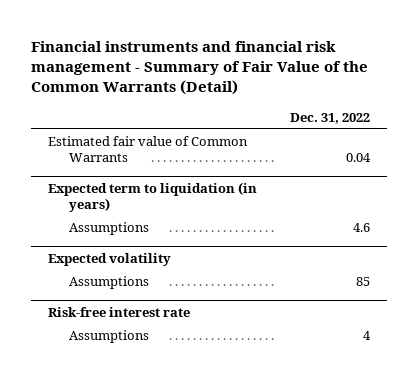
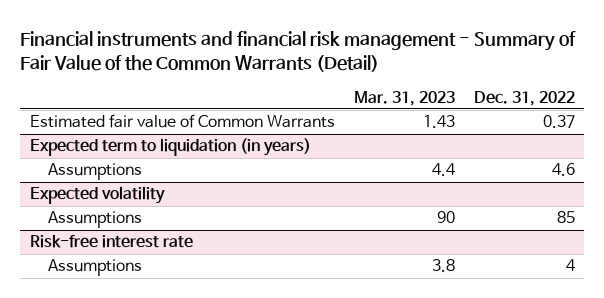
- | Dec. 31, 2022
+ | Mar. 31, 2023 | Dec. 31, 2022
- Estimated fair value of Common Warrants | 0.04
+ Estimated fair value of Common Warrants | 1.43 | 0.37

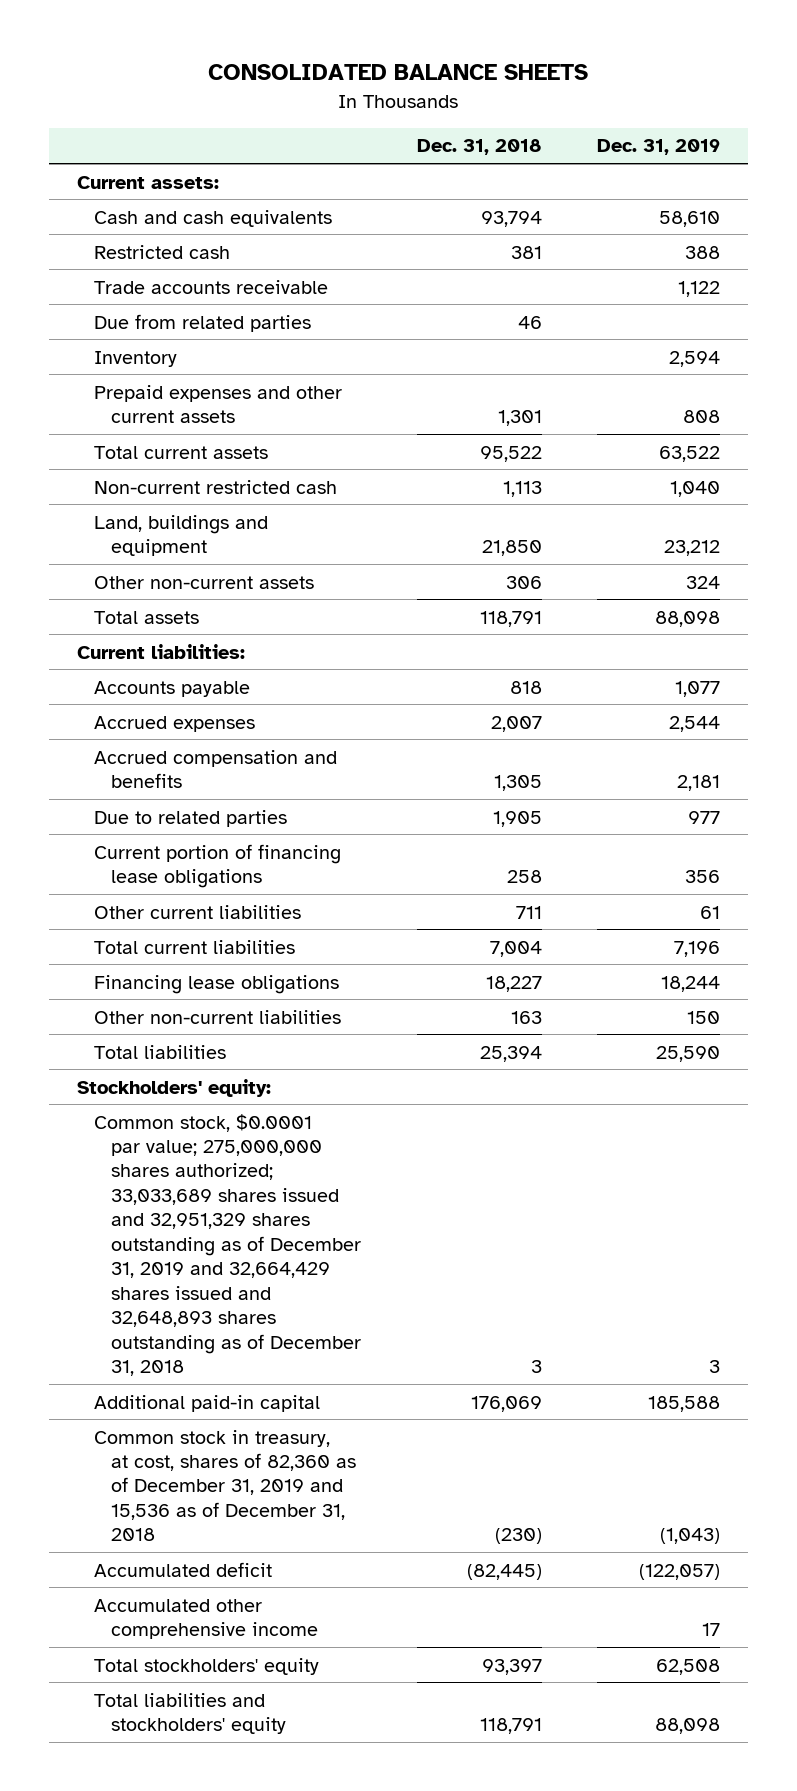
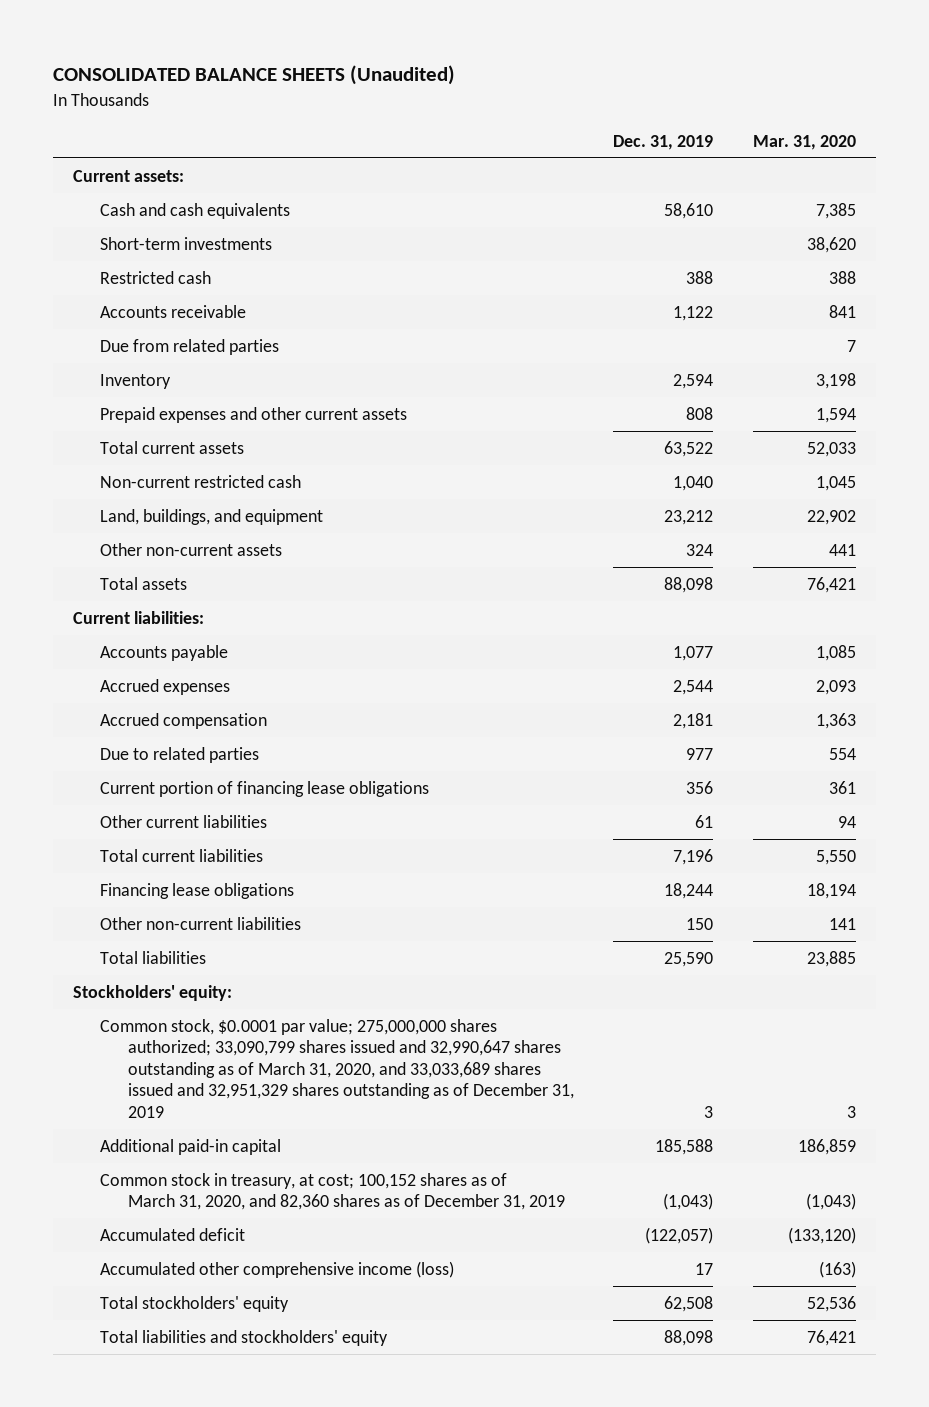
- CONSOLIDATED BALANCE SHEETS
+ CONSOLIDATED BALANCE SHEETS (Unaudited)
- | Dec. 31, 2018 | Dec. 31, 2019
+ | Dec. 31, 2019 | Mar. 31, 2020
+ Short-term investments | | 38,620
- Trade accounts receivable | | 1,122
+ Accounts receivable | 1,122 | 841
- Land, buildings and equipment | 21,850 | 23,212
+ Land, buildings, and equipment | 23,212 | 22,902
- Accrued compensation and benefits | 1,305 | 2,181
+ Accrued compensation | 2,181 | 1,363
- Common stock, $0.0001 par value; 275,000,000 shares authorized; 33,033,689 shares issued and 32,951,329 shares outstanding as of December 31, 2019 and 32,664,429 shares issued and 32,648,893 shares outstanding as of December 31, 2018 | 3 | 3
+ Common stock, $0.0001 par value; 275,000,000 shares authorized; 33,090,799 shares issued and 32,990,647 shares outstanding as of March 31, 2020, and 33,033,689 shares issued and 32,951,329 shares outstanding as of December 31, 2019 | 3 | 3
- Common stock in treasury, at cost, shares of 82,360 as of December 31, 2019 and 15,536 as of December 31, 2018 | (230) | (1,043)
+ Common stock in treasury, at cost; 100,152 shares as of March 31, 2020, and 82,360 shares as of December 31, 2019 | (1,043) | (1,043)
- Accumulated other comprehensive income | | 17
+ Accumulated other comprehensive income (loss) | 17 | (163)

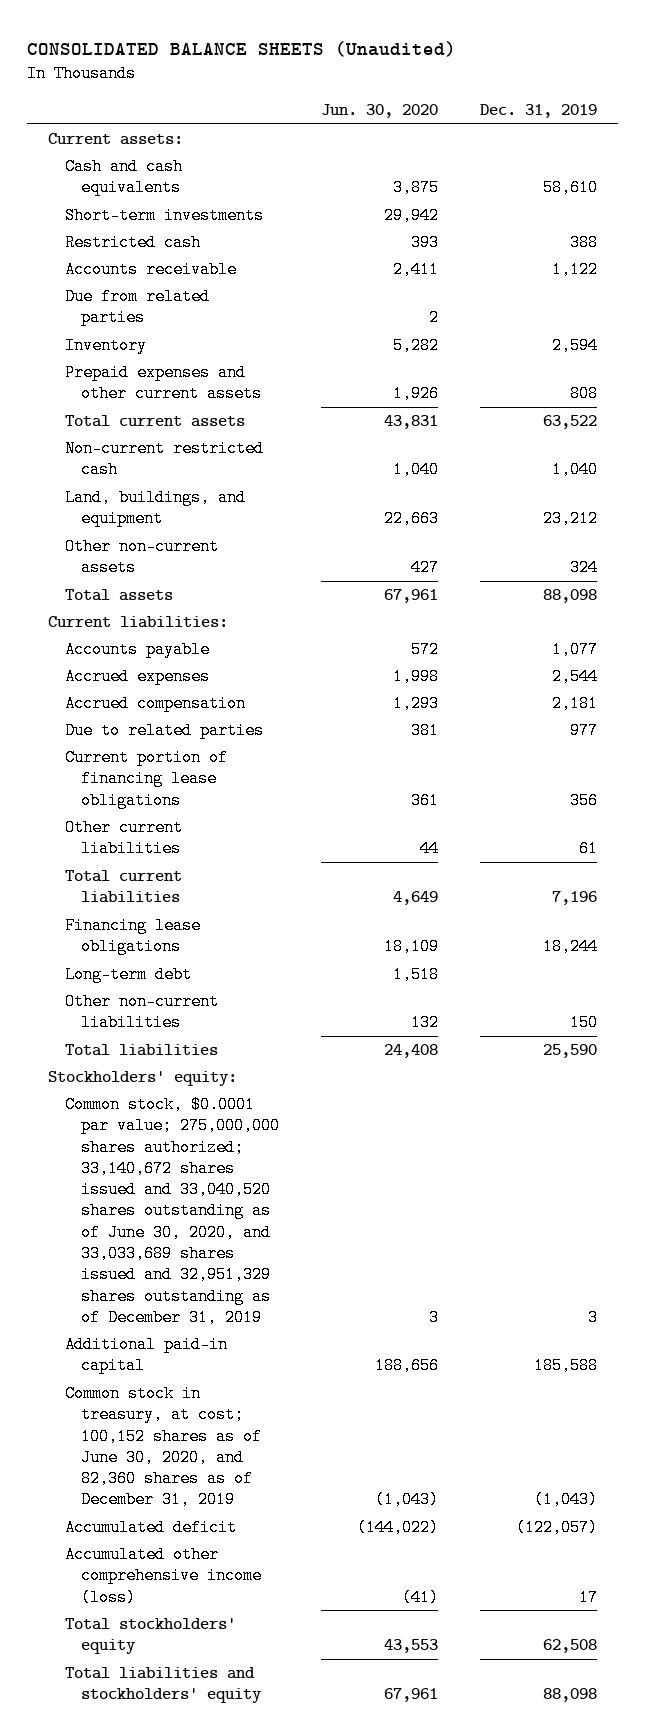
- | Dec. 31, 2019 | Mar. 31, 2020
+ | Jun. 30, 2020 | Dec. 31, 2019
+ Long-term debt | 1,518 |
- Common stock, $0.0001 par value; 275,000,000 shares authorized; 33,090,799 shares issued and 32,990,647 shares outstanding as of March 31, 2020, and 33,033,689 shares issued and 32,951,329 shares outstanding as of December 31, 2019 | 3 | 3
+ Common stock, $0.0001 par value; 275,000,000 shares authorized; 33,140,672 shares issued and 33,040,520 shares outstanding as of June 30, 2020, and 33,033,689 shares issued and 32,951,329 shares outstanding as of December 31, 2019 | 3 | 3
- Common stock in treasury, at cost; 100,152 shares as of March 31, 2020, and 82,360 shares as of December 31, 2019 | (1,043) | (1,043)
+ Common stock in treasury, at cost; 100,152 shares as of June 30, 2020, and 82,360 shares as of December 31, 2019 | (1,043) | (1,043)

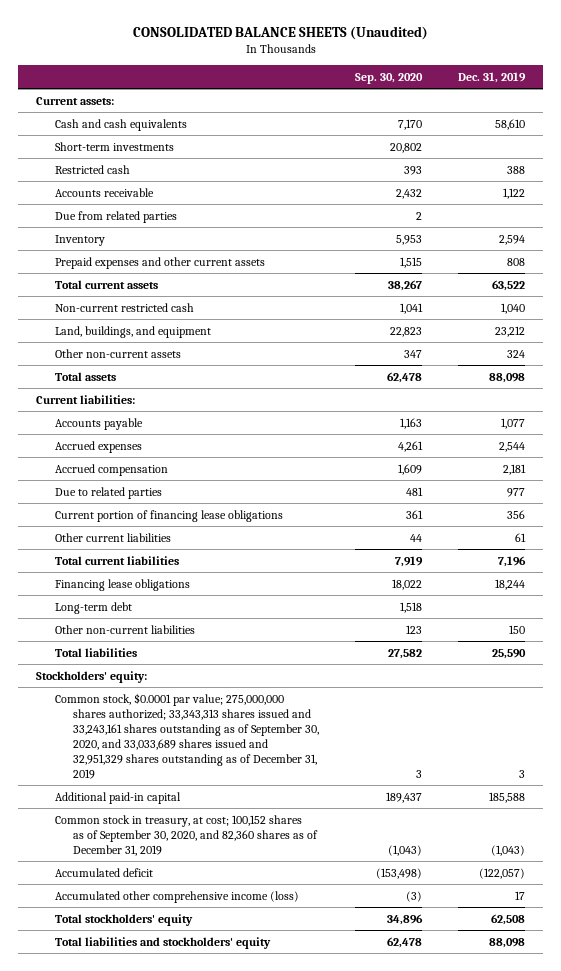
- | Jun. 30, 2020 | Dec. 31, 2019
+ | Sep. 30, 2020 | Dec. 31, 2019
- Common stock, $0.0001 par value; 275,000,000 shares authorized; 33,140,672 shares issued and 33,040,520 shares outstanding as of June 30, 2020, and 33,033,689 shares issued and 32,951,329 shares outstanding as of December 31, 2019 | 3 | 3
+ Common stock, $0.0001 par value; 275,000,000 shares authorized; 33,343,313 shares issued and 33,243,161 shares outstanding as of September 30, 2020, and 33,033,689 shares issued and 32,951,329 shares outstanding as of December 31, 2019 | 3 | 3
- Common stock in treasury, at cost; 100,152 shares as of June 30, 2020, and 82,360 shares as of December 31, 2019 | (1,043) | (1,043)
+ Common stock in treasury, at cost; 100,152 shares as of September 30, 2020, and 82,360 shares as of December 31, 2019 | (1,043) | (1,043)

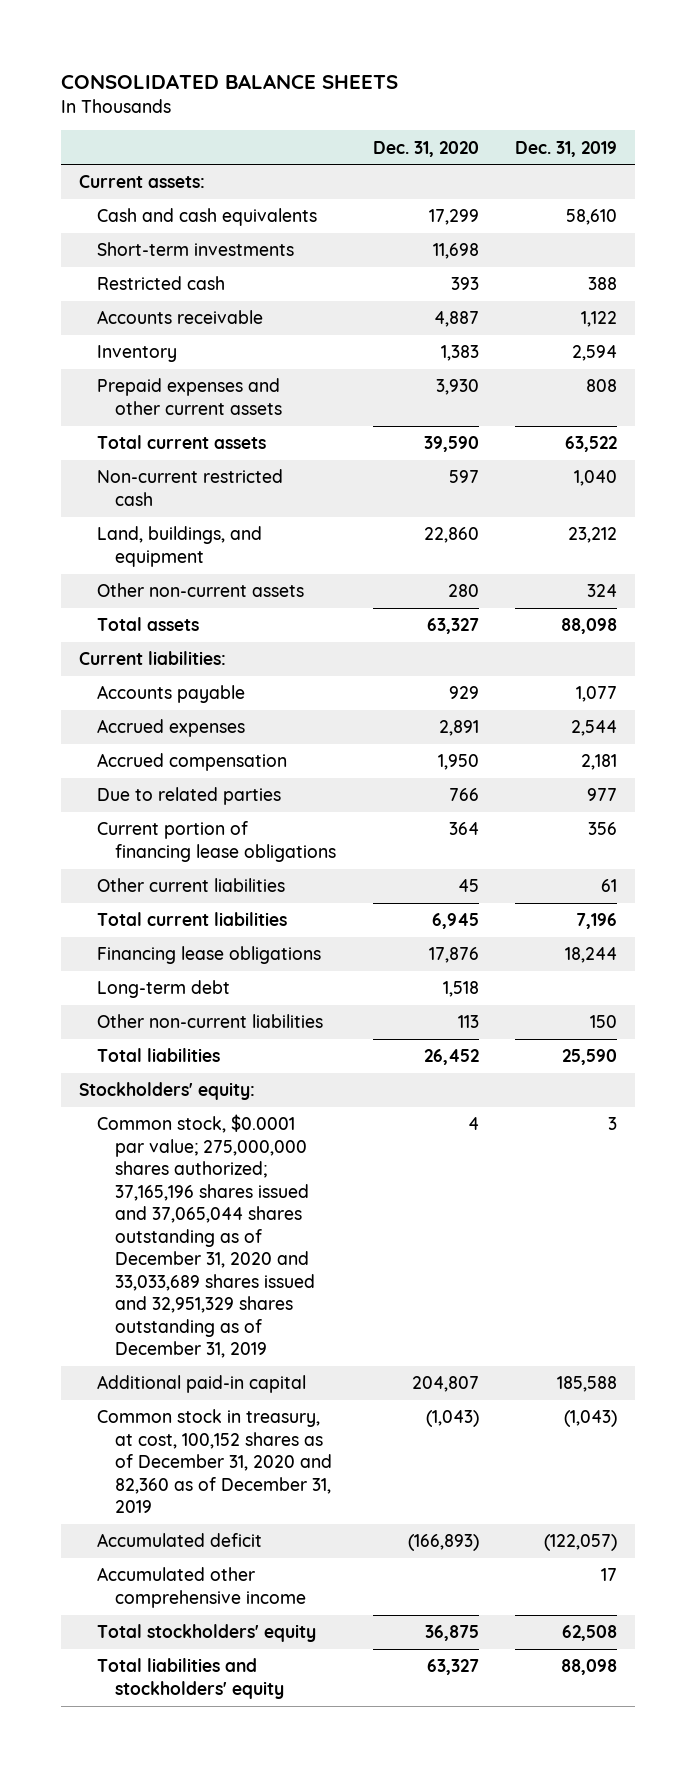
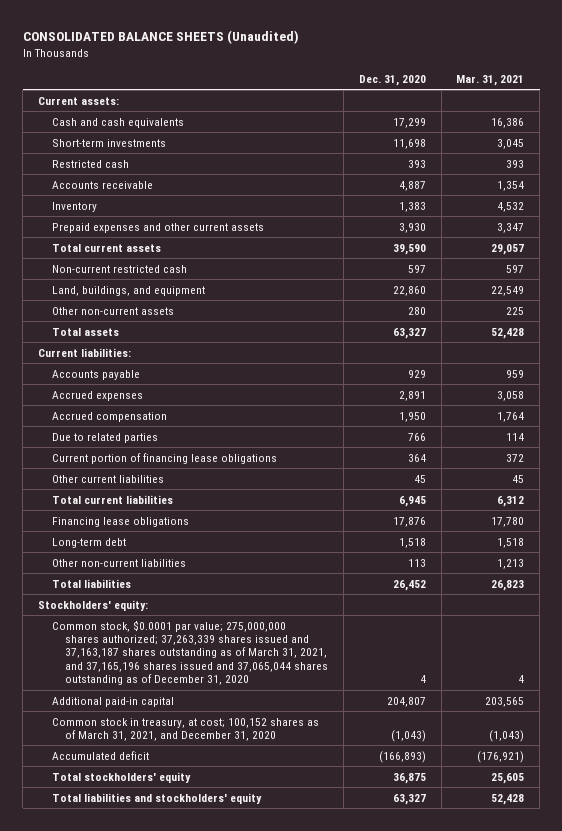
- CONSOLIDATED BALANCE SHEETS
+ CONSOLIDATED BALANCE SHEETS (Unaudited)
- | Dec. 31, 2020 | Dec. 31, 2019
+ | Dec. 31, 2020 | Mar. 31, 2021
- Common stock, $0.0001 par value; 275,000,000 shares authorized; 37,165,196 shares issued and 37,065,044 shares outstanding as of December 31, 2020 and 33,033,689 shares issued and 32,951,329 shares outstanding as of December 31, 2019 | 4 | 3
+ Common stock, $0.0001 par value; 275,000,000 shares authorized; 37,263,339 shares issued and 37,163,187 shares outstanding as of March 31, 2021, and 37,165,196 shares issued and 37,065,044 shares outstanding as of December 31, 2020 | 4 | 4
- Common stock in treasury, at cost, 100,152 shares as of December 31, 2020 and 82,360 as of December 31, 2019 | (1,043) | (1,043)
+ Common stock in treasury, at cost; 100,152 shares as of March 31, 2021, and December 31, 2020 | (1,043) | (1,043)
- Accumulated other comprehensive income | | 17

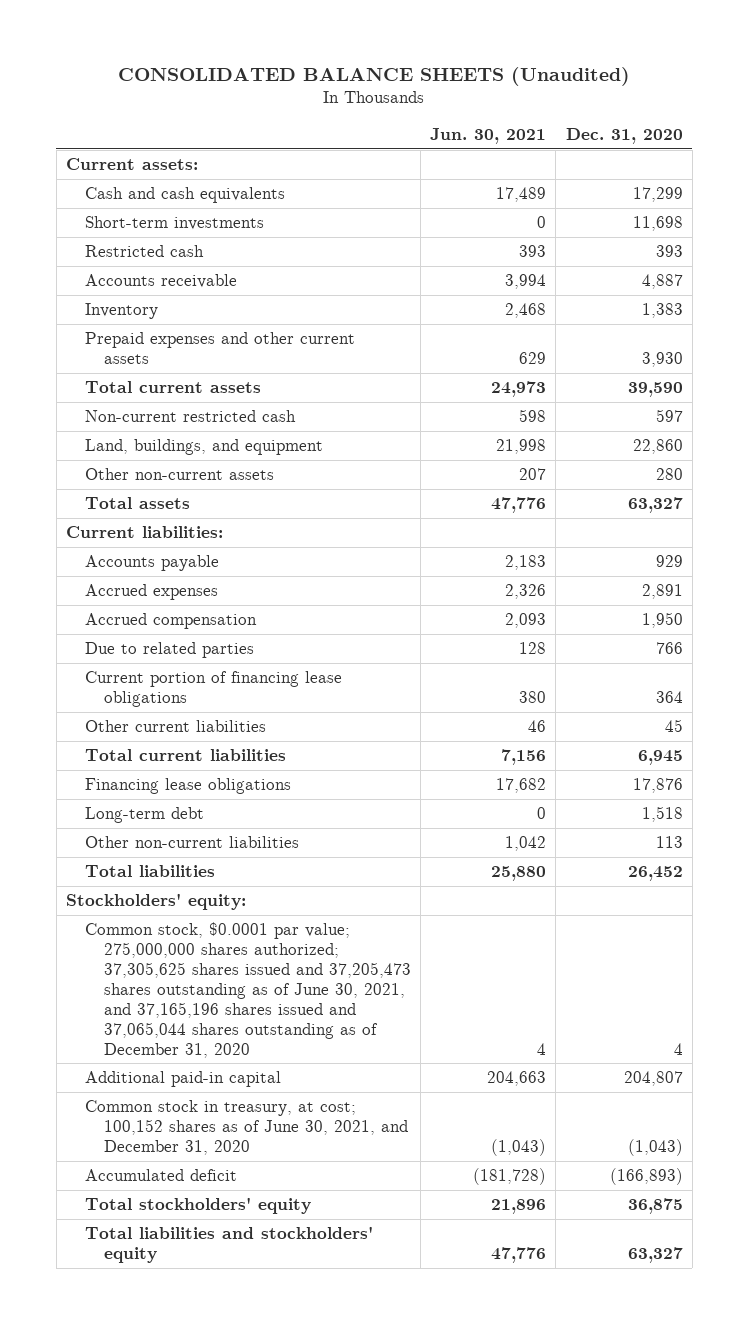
- | Dec. 31, 2020 | Mar. 31, 2021
+ | Jun. 30, 2021 | Dec. 31, 2020
- Common stock, $0.0001 par value; 275,000,000 shares authorized; 37,263,339 shares issued and 37,163,187 shares outstanding as of March 31, 2021, and 37,165,196 shares issued and 37,065,044 shares outstanding as of December 31, 2020 | 4 | 4
+ Common stock, $0.0001 par value; 275,000,000 shares authorized; 37,305,625 shares issued and 37,205,473 shares outstanding as of June 30, 2021, and 37,165,196 shares issued and 37,065,044 shares outstanding as of December 31, 2020 | 4 | 4
- Common stock in treasury, at cost; 100,152 shares as of March 31, 2021, and December 31, 2020 | (1,043) | (1,043)
+ Common stock in treasury, at cost; 100,152 shares as of June 30, 2021, and December 31, 2020 | (1,043) | (1,043)

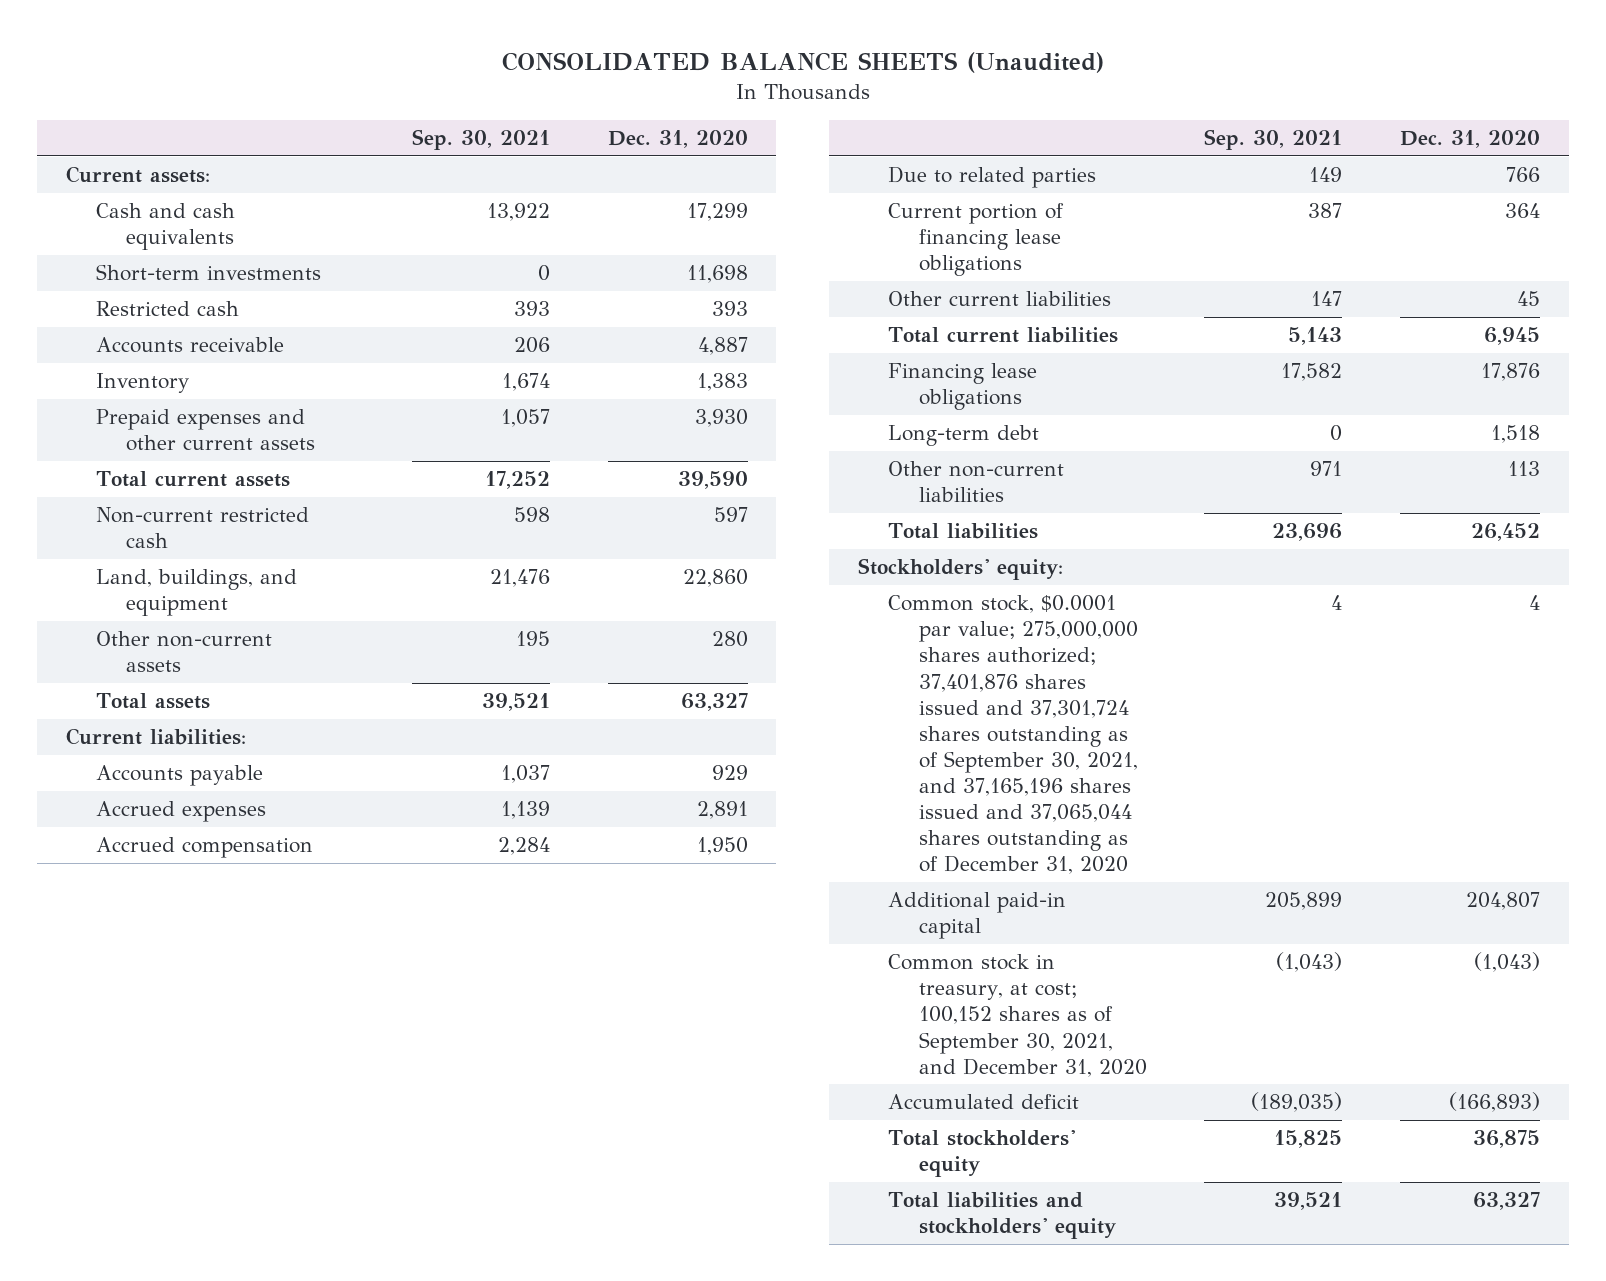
- | Jun. 30, 2021 | Dec. 31, 2020
+ | Sep. 30, 2021 | Dec. 31, 2020
- Common stock, $0.0001 par value; 275,000,000 shares authorized; 37,305,625 shares issued and 37,205,473 shares outstanding as of June 30, 2021, and 37,165,196 shares issued and 37,065,044 shares outstanding as of December 31, 2020 | 4 | 4
+ Common stock, $0.0001 par value; 275,000,000 shares authorized; 37,401,876 shares issued and 37,301,724 shares outstanding as of September 30, 2021, and 37,165,196 shares issued and 37,065,044 shares outstanding as of December 31, 2020 | 4 | 4
- Common stock in treasury, at cost; 100,152 shares as of June 30, 2021, and December 31, 2020 | (1,043) | (1,043)
+ Common stock in treasury, at cost; 100,152 shares as of September 30, 2021, and December 31, 2020 | (1,043) | (1,043)

